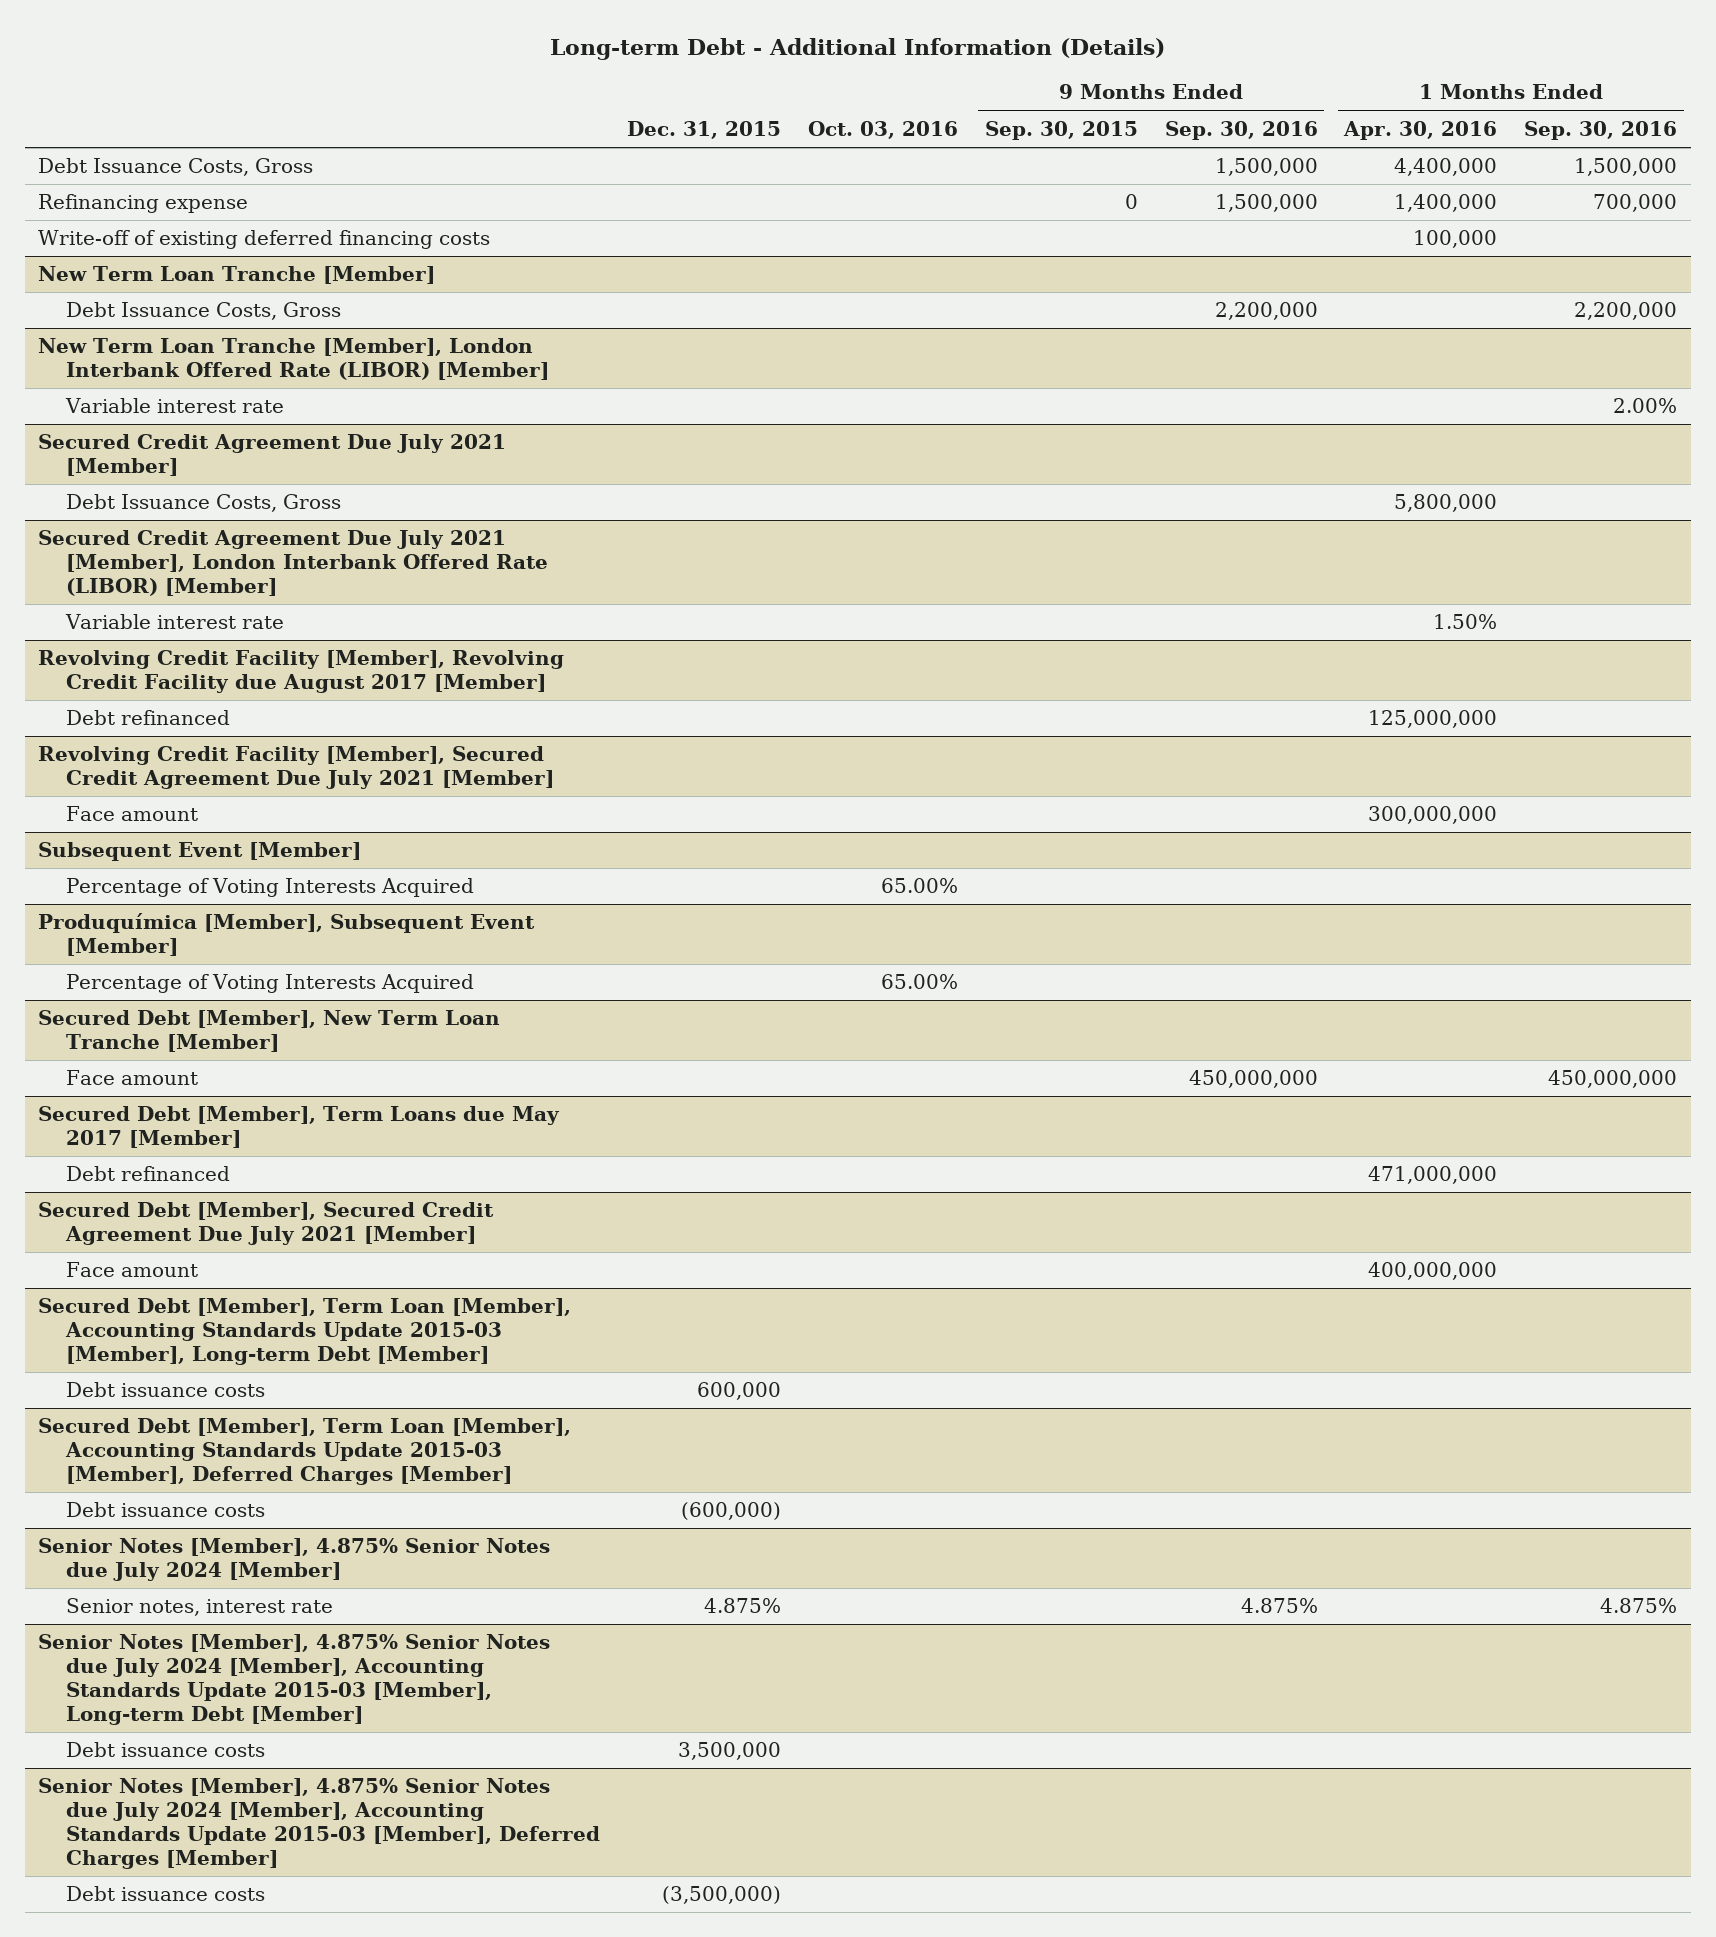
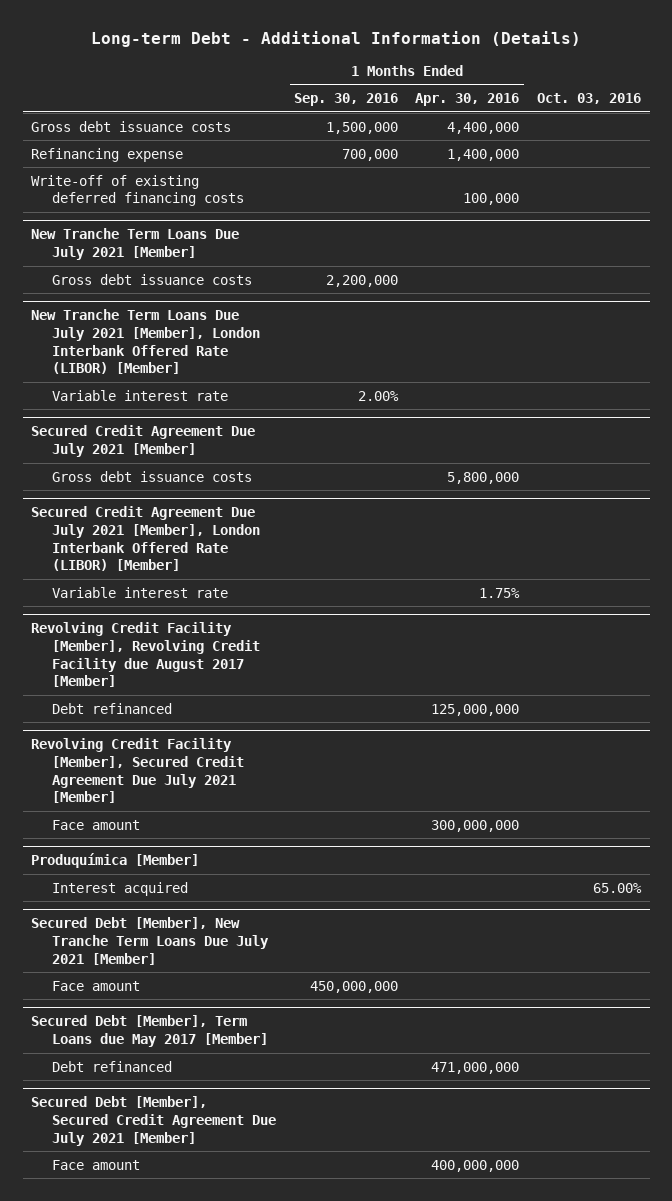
- | Dec. 31, 2015 | Oct. 03, 2016 | 9 Months Ended Sep. 30, 2015 | 9 Months Ended Sep. 30, 2016 | 1 Months Ended Apr. 30, 2016 | 1 Months Ended Sep. 30, 2016
+ | 1 Months Ended Sep. 30, 2016 | 1 Months Ended Apr. 30, 2016 | Oct. 03, 2016
- Debt Issuance Costs, Gross | | | | 1,500,000 | 4,400,000 | 1,500,000
+ Gross debt issuance costs | 1,500,000 | 4,400,000 |
- New Term Loan Tranche [Member]
- Debt Issuance Costs, Gross | | | | 2,200,000 | | 2,200,000
- New Term Loan Tranche [Member], London Interbank Offered Rate (LIBOR) [Member]
+ New Tranche Term Loans Due July 2021 [Member]
+ Gross debt issuance costs | 2,200,000 | |
+ New Tranche Term Loans Due July 2021 [Member], London Interbank Offered Rate (LIBOR) [Member]
@ Secured Credit Agreement Due July 2021 [Member]
- Debt Issuance Costs, Gross | | | | | 5,800,000 |
+ Gross debt issuance costs | | 5,800,000 |
@ Secured Credit Agreement Due July 2021 [Member], London Interbank Offered Rate (LIBOR) [Member]
- Variable interest rate | | | | | 1.50% |
+ Variable interest rate | | 1.75% |
- Subsequent Event [Member]
- Percentage of Voting Interests Acquired | | 65.00% | | | |
- Produquímica [Member], Subsequent Event [Member]
- Percentage of Voting Interests Acquired | | 65.00% | | | |
- Secured Debt [Member], New Term Loan Tranche [Member]
+ Produquímica [Member]
+ Interest acquired | | | 65.00%
+ Secured Debt [Member], New Tranche Term Loans Due July 2021 [Member]
- Secured Debt [Member], Term Loan [Member], Accounting Standards Update 2015-03 [Member], Long-term Debt [Member]
- Debt issuance costs | 600,000 | | | | |
- Secured Debt [Member], Term Loan [Member], Accounting Standards Update 2015-03 [Member], Deferred Charges [Member]
- Debt issuance costs | (600,000) | | | | |
- Senior Notes [Member], 4.875% Senior Notes due July 2024 [Member]
- Senior notes, interest rate | 4.875% | | | 4.875% | | 4.875%
- Senior Notes [Member], 4.875% Senior Notes due July 2024 [Member], Accounting Standards Update 2015-03 [Member], Long-term Debt [Member]
- Debt issuance costs | 3,500,000 | | | | |
- Senior Notes [Member], 4.875% Senior Notes due July 2024 [Member], Accounting Standards Update 2015-03 [Member], Deferred Charges [Member]
- Debt issuance costs | (3,500,000) | | | | |

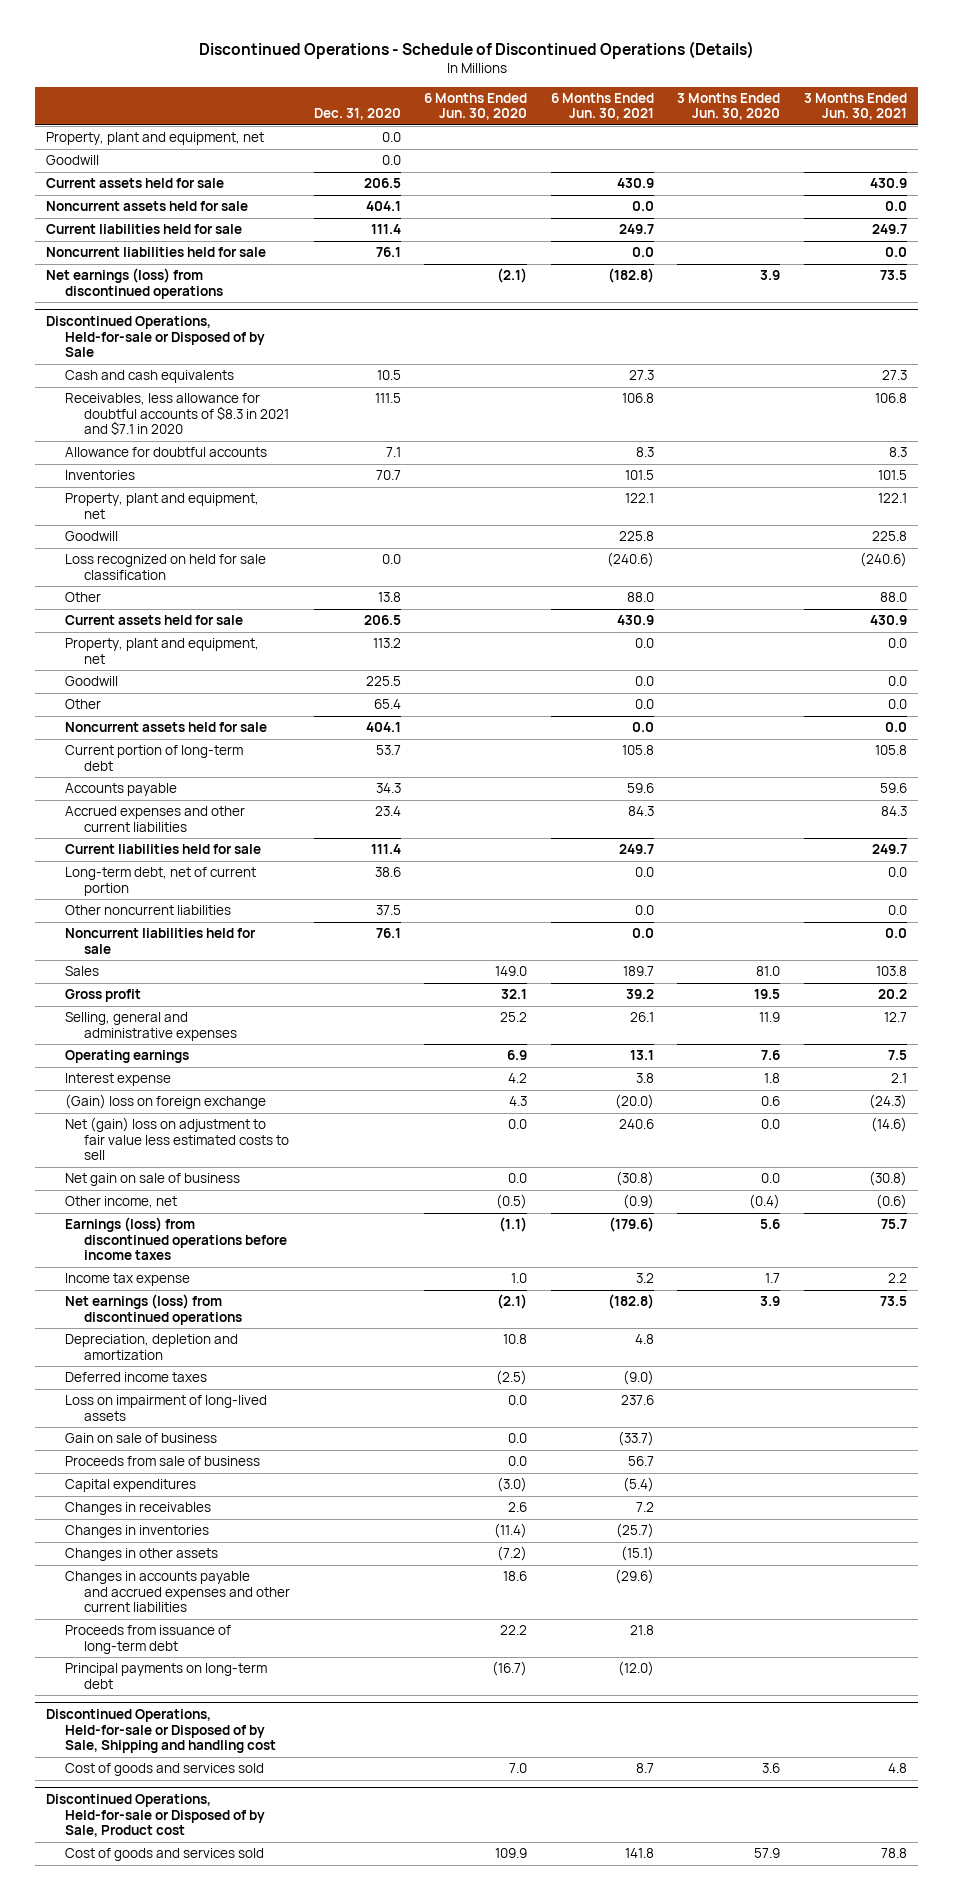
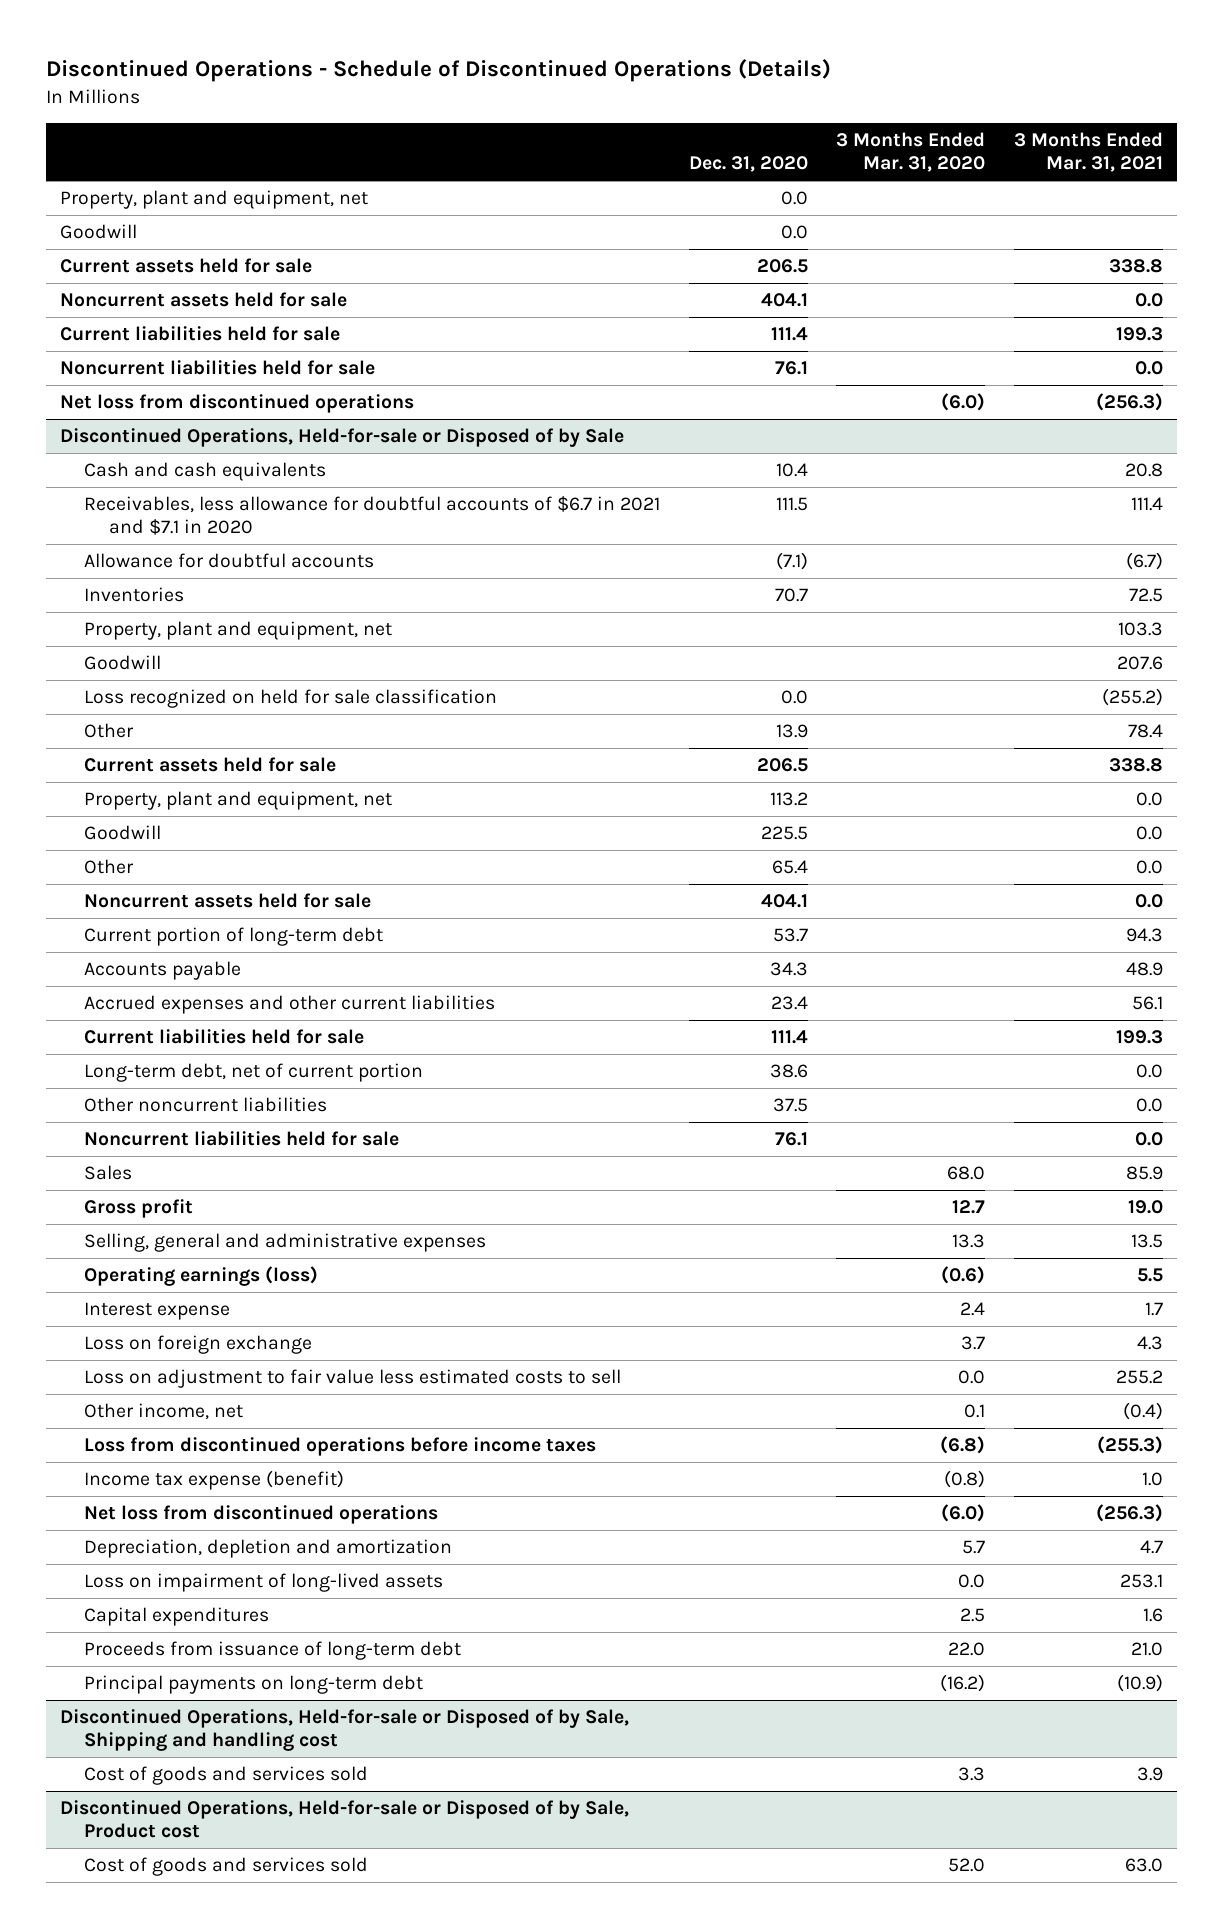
- | Dec. 31, 2020 | 6 Months Ended Jun. 30, 2020 | 6 Months Ended Jun. 30, 2021 | 3 Months Ended Jun. 30, 2020 | 3 Months Ended Jun. 30, 2021
+ | Dec. 31, 2020 | 3 Months Ended Mar. 31, 2020 | 3 Months Ended Mar. 31, 2021
- Net earnings (loss) from discontinued operations | | (2.1) | (182.8) | 3.9 | 73.5
+ Net loss from discontinued operations | | (6.0) | (256.3)
@ Discontinued Operations, Held-for-sale or Disposed of by Sale
- Cash and cash equivalents | 10.5 | | 27.3 | | 27.3
- Receivables, less allowance for doubtful accounts of $8.3 in 2021 and $7.1 in 2020 | 111.5 | | 106.8 | | 106.8
- Allowance for doubtful accounts | 7.1 | | 8.3 | | 8.3
+ Cash and cash equivalents | 10.4 | | 20.8
+ Receivables, less allowance for doubtful accounts of $6.7 in 2021 and $7.1 in 2020 | 111.5 | | 111.4
+ Allowance for doubtful accounts | (7.1) | | (6.7)
- Other | 13.8 | | 88.0 | | 88.0
+ Other | 13.9 | | 78.4
- Operating earnings | | 6.9 | 13.1 | 7.6 | 7.5
+ Operating earnings (loss) | | (0.6) | 5.5
- (Gain) loss on foreign exchange | | 4.3 | (20.0) | 0.6 | (24.3)
- Net (gain) loss on adjustment to fair value less estimated costs to sell | | 0.0 | 240.6 | 0.0 | (14.6)
- Net gain on sale of business | | 0.0 | (30.8) | 0.0 | (30.8)
+ Loss on foreign exchange | | 3.7 | 4.3
+ Loss on adjustment to fair value less estimated costs to sell | | 0.0 | 255.2
- Earnings (loss) from discontinued operations before income taxes | | (1.1) | (179.6) | 5.6 | 75.7
- Income tax expense | | 1.0 | 3.2 | 1.7 | 2.2
- Net earnings (loss) from discontinued operations | | (2.1) | (182.8) | 3.9 | 73.5
+ Loss from discontinued operations before income taxes | | (6.8) | (255.3)
+ Income tax expense (benefit) | | (0.8) | 1.0
+ Net loss from discontinued operations | | (6.0) | (256.3)
- Deferred income taxes | | (2.5) | (9.0) | |
- Gain on sale of business | | 0.0 | (33.7) | |
- Proceeds from sale of business | | 0.0 | 56.7 | |
- Changes in receivables | | 2.6 | 7.2 | |
- Changes in inventories | | (11.4) | (25.7) | |
- Changes in other assets | | (7.2) | (15.1) | |
- Changes in accounts payable and accrued expenses and other current liabilities | | 18.6 | (29.6) | |

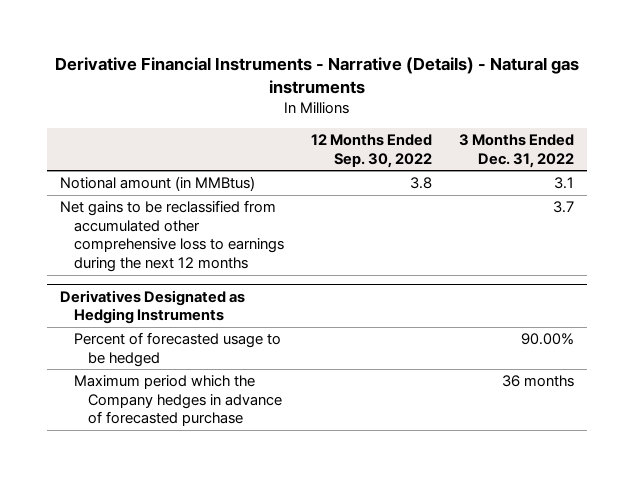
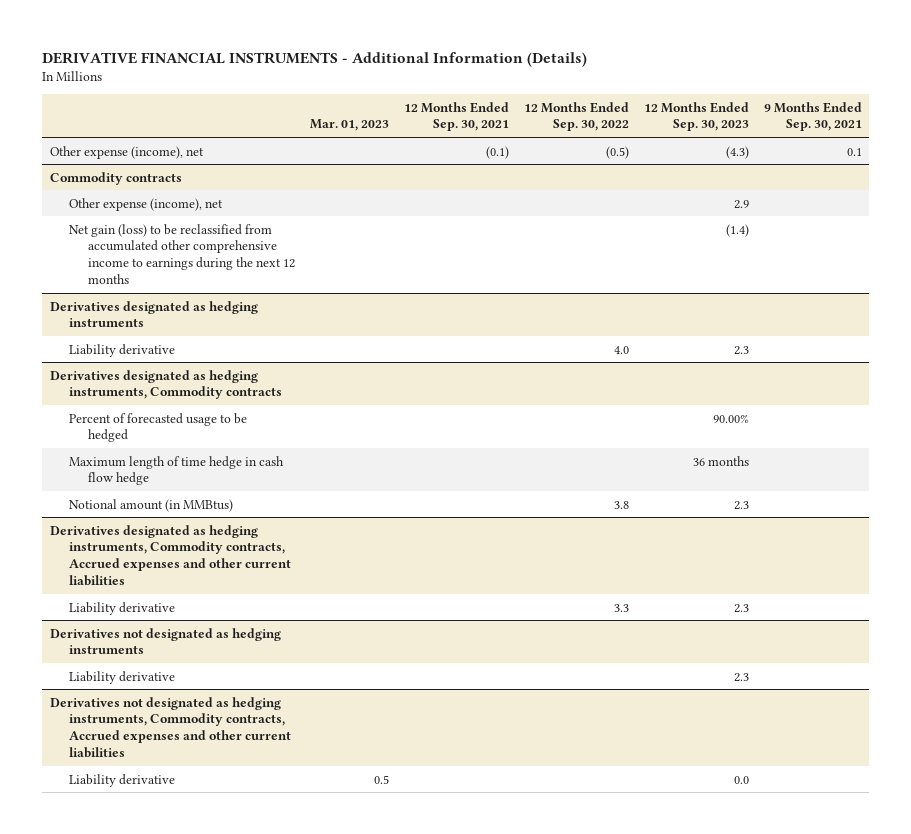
- Derivative Financial Instruments - Narrative (Details) - Natural gas instruments
+ DERIVATIVE FINANCIAL INSTRUMENTS - Additional Information (Details)
- | 12 Months Ended Sep. 30, 2022 | 3 Months Ended Dec. 31, 2022
+ | Mar. 01, 2023 | 12 Months Ended Sep. 30, 2021 | 12 Months Ended Sep. 30, 2022 | 12 Months Ended Sep. 30, 2023 | 9 Months Ended Sep. 30, 2021
- Notional amount (in MMBtus) | 3.8 | 3.1
- Net gains to be reclassified from accumulated other comprehensive loss to earnings during the next 12 months | | 3.7
- Derivatives Designated as Hedging Instruments
- Percent of forecasted usage to be hedged | | 90.00%
- Maximum period which the Company hedges in advance of forecasted purchase | | 36 months
+ Other expense (income), net | | (0.1) | (0.5) | (4.3) | 0.1
+ Commodity contracts
+ Other expense (income), net | | | | 2.9 |
+ Net gain (loss) to be reclassified from accumulated other comprehensive income to earnings during the next 12 months | | | | (1.4) |
+ Derivatives designated as hedging instruments
+ Liability derivative | | | 4.0 | 2.3 |
+ Derivatives designated as hedging instruments, Commodity contracts
+ Percent of forecasted usage to be hedged | | | | 90.00% |
+ Maximum length of time hedge in cash flow hedge | | | | 36 months |
+ Notional amount (in MMBtus) | | | 3.8 | 2.3 |
+ Derivatives designated as hedging instruments, Commodity contracts, Accrued expenses and other current liabilities
+ Liability derivative | | | 3.3 | 2.3 |
+ Derivatives not designated as hedging instruments
+ Liability derivative | | | | 2.3 |
+ Derivatives not designated as hedging instruments, Commodity contracts, Accrued expenses and other current liabilities
+ Liability derivative | 0.5 | | | 0.0 |

